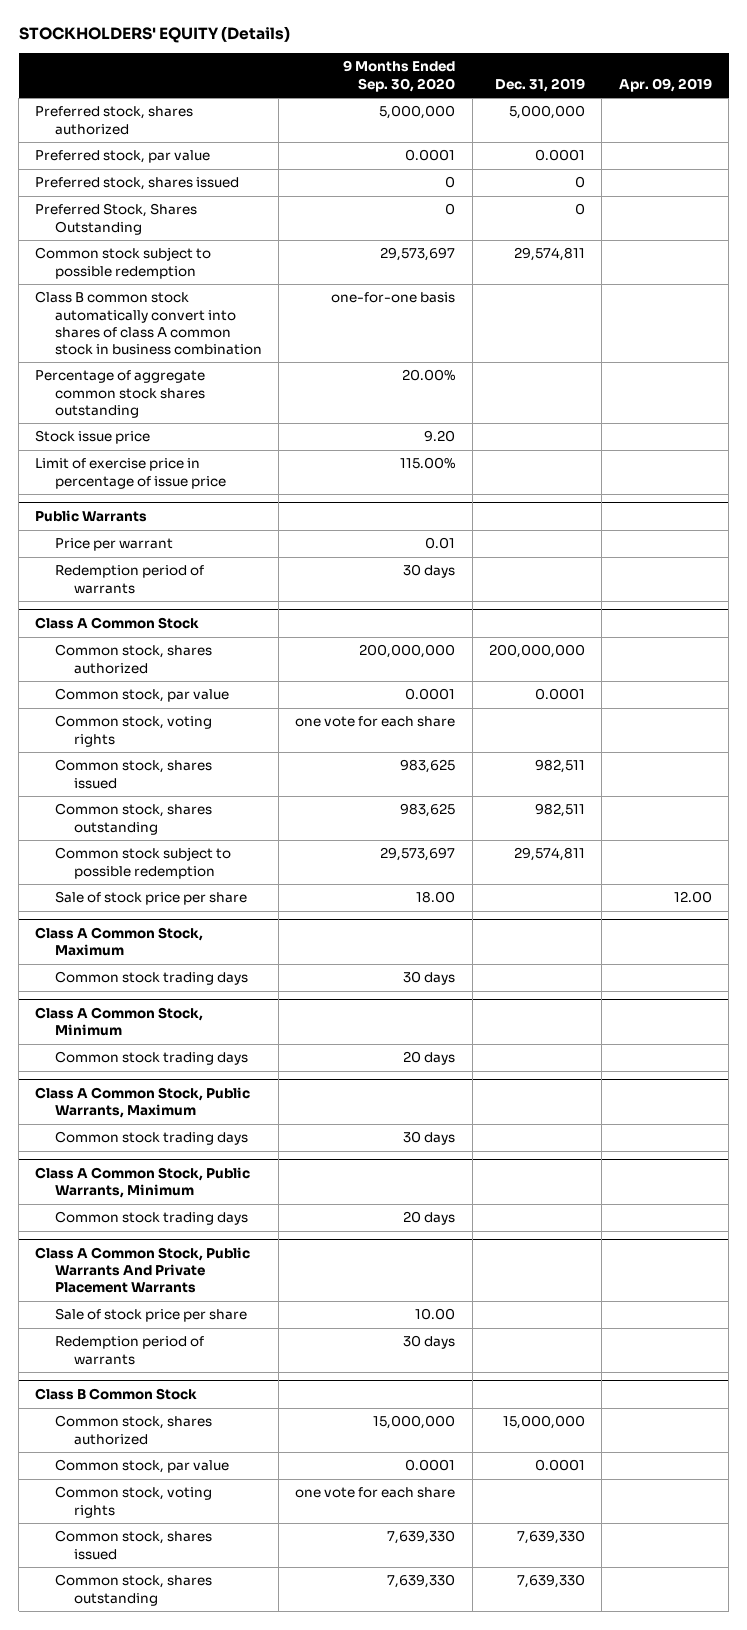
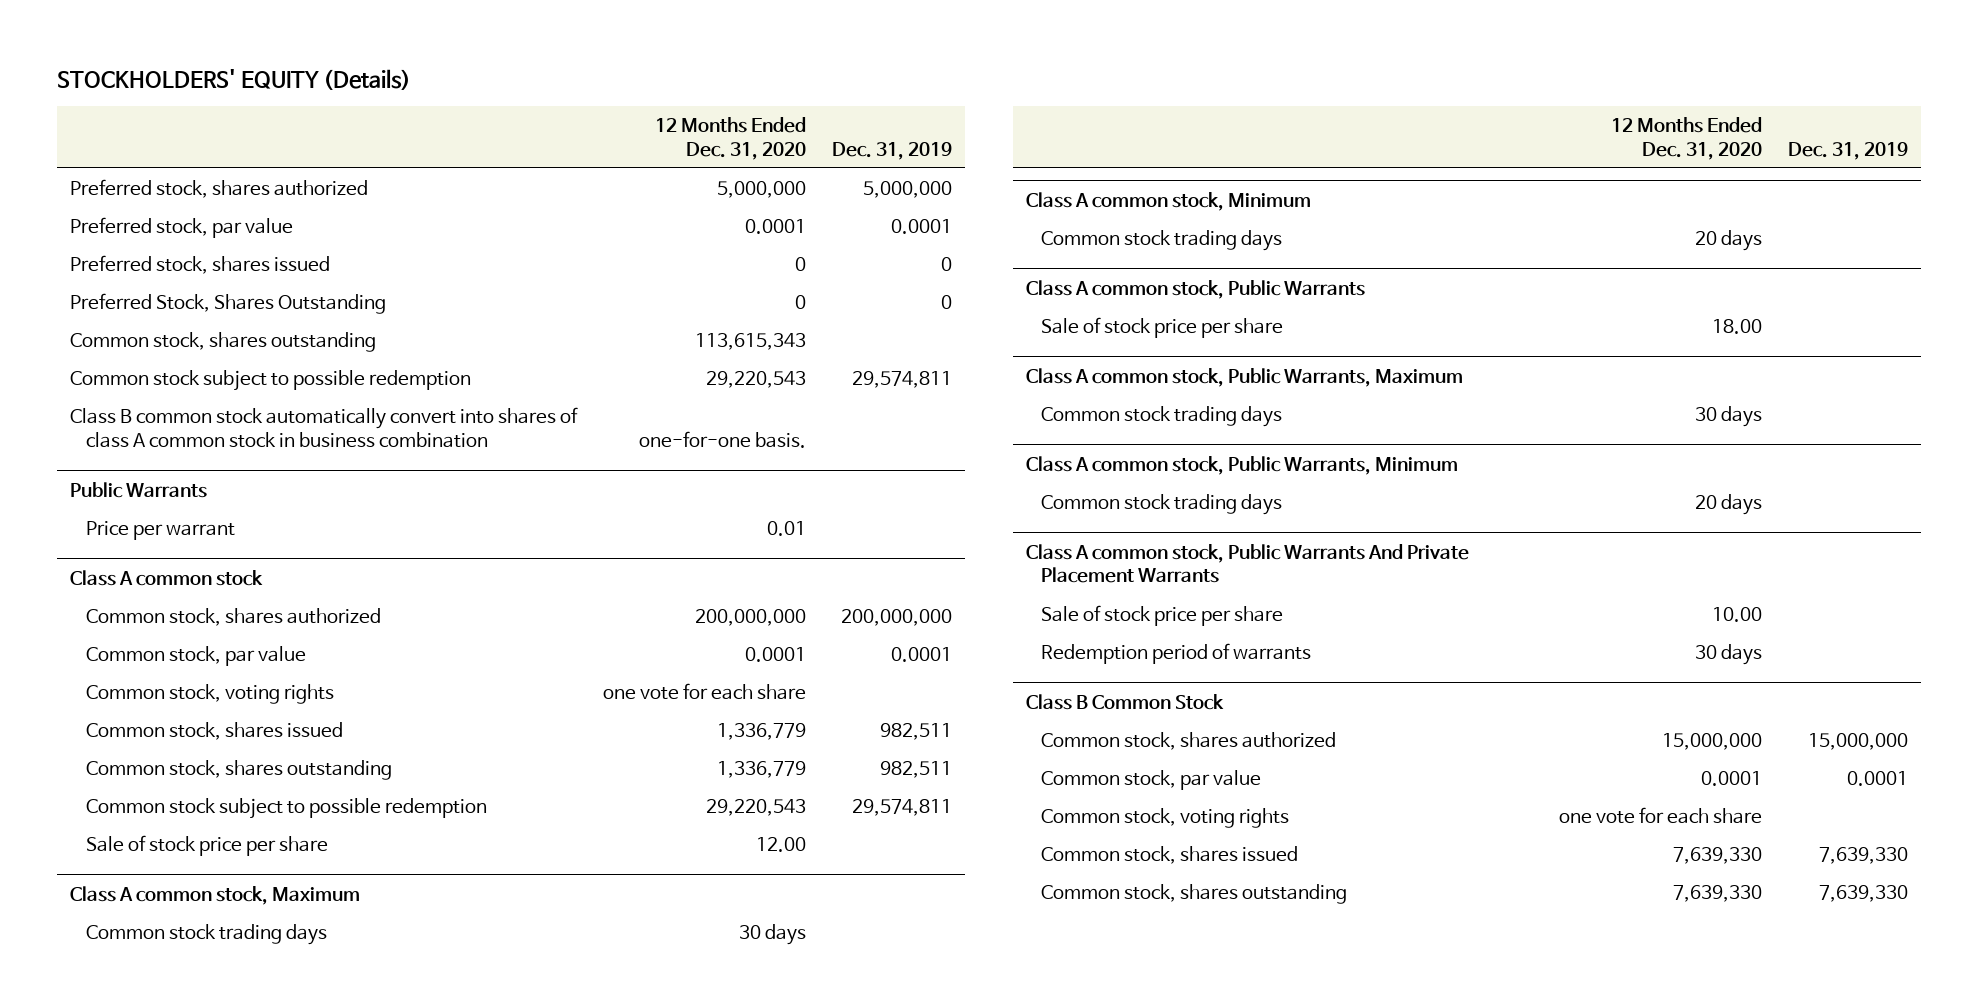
- | 9 Months Ended Sep. 30, 2020 | Dec. 31, 2019 | Apr. 09, 2019
+ | 12 Months Ended Dec. 31, 2020 | Dec. 31, 2019
+ Common stock, shares outstanding | 113,615,343 |
- Percentage of aggregate common stock shares outstanding | 20.00% | |
- Stock issue price | 9.20 | |
- Limit of exercise price in percentage of issue price | 115.00% | |
@ Public Warrants
- Redemption period of warrants | 30 days | |
- Class A Common Stock
+ Class A common stock
- Class A Common Stock, Maximum
+ Class A common stock, Maximum
- Class A Common Stock, Minimum
+ Class A common stock, Minimum
- Class A Common Stock, Public Warrants, Maximum
+ Class A common stock, Public Warrants
+ Sale of stock price per share | 18.00 |
+ Class A common stock, Public Warrants, Maximum
- Class A Common Stock, Public Warrants, Minimum
+ Class A common stock, Public Warrants, Minimum
- Class A Common Stock, Public Warrants And Private Placement Warrants
+ Class A common stock, Public Warrants And Private Placement Warrants

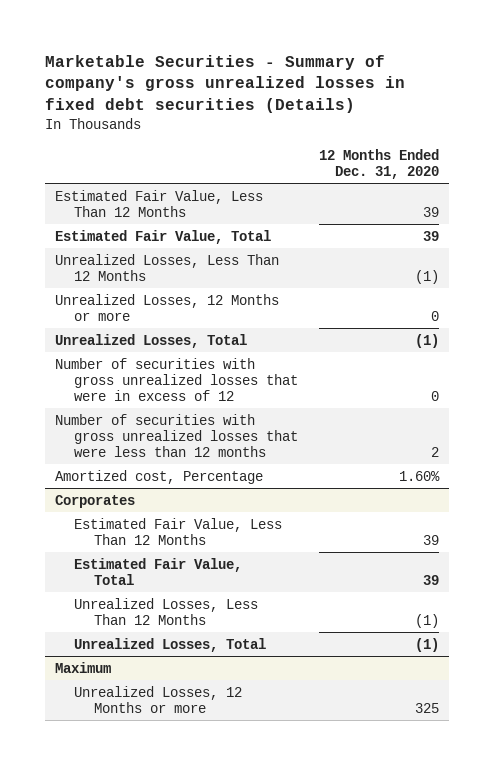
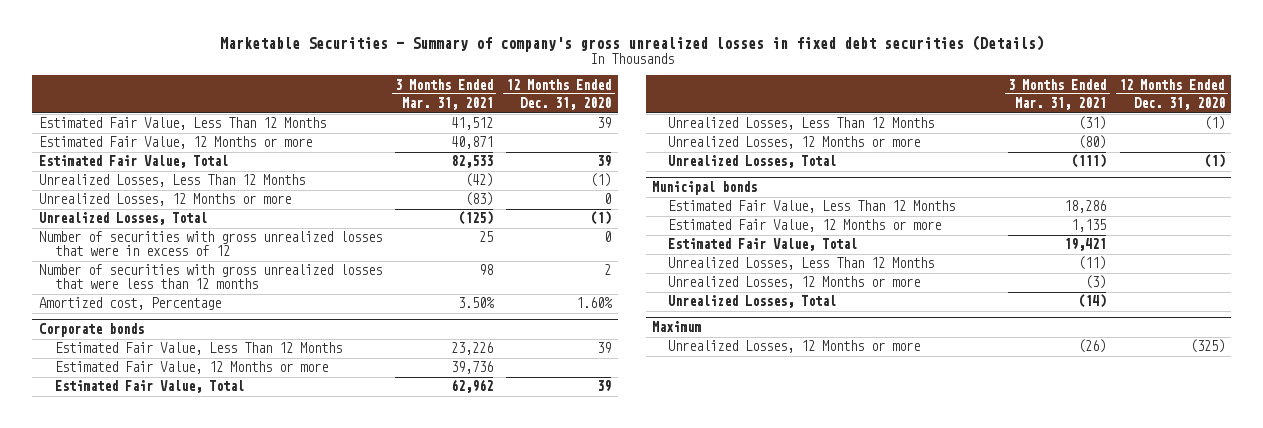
- | 12 Months Ended Dec. 31, 2020
+ | 3 Months Ended Mar. 31, 2021 | 12 Months Ended Dec. 31, 2020
+ Estimated Fair Value, 12 Months or more | 40,871 |
- Corporates
+ Corporate bonds
+ Estimated Fair Value, 12 Months or more | 39,736 |
+ Unrealized Losses, 12 Months or more | (80) |
+ Municipal bonds
+ Estimated Fair Value, Less Than 12 Months | 18,286 |
+ Estimated Fair Value, 12 Months or more | 1,135 |
+ Estimated Fair Value, Total | 19,421 |
+ Unrealized Losses, Less Than 12 Months | (11) |
+ Unrealized Losses, 12 Months or more | (3) |
+ Unrealized Losses, Total | (14) |
@ Maximum
- Unrealized Losses, 12 Months or more | 325
+ Unrealized Losses, 12 Months or more | (26) | (325)

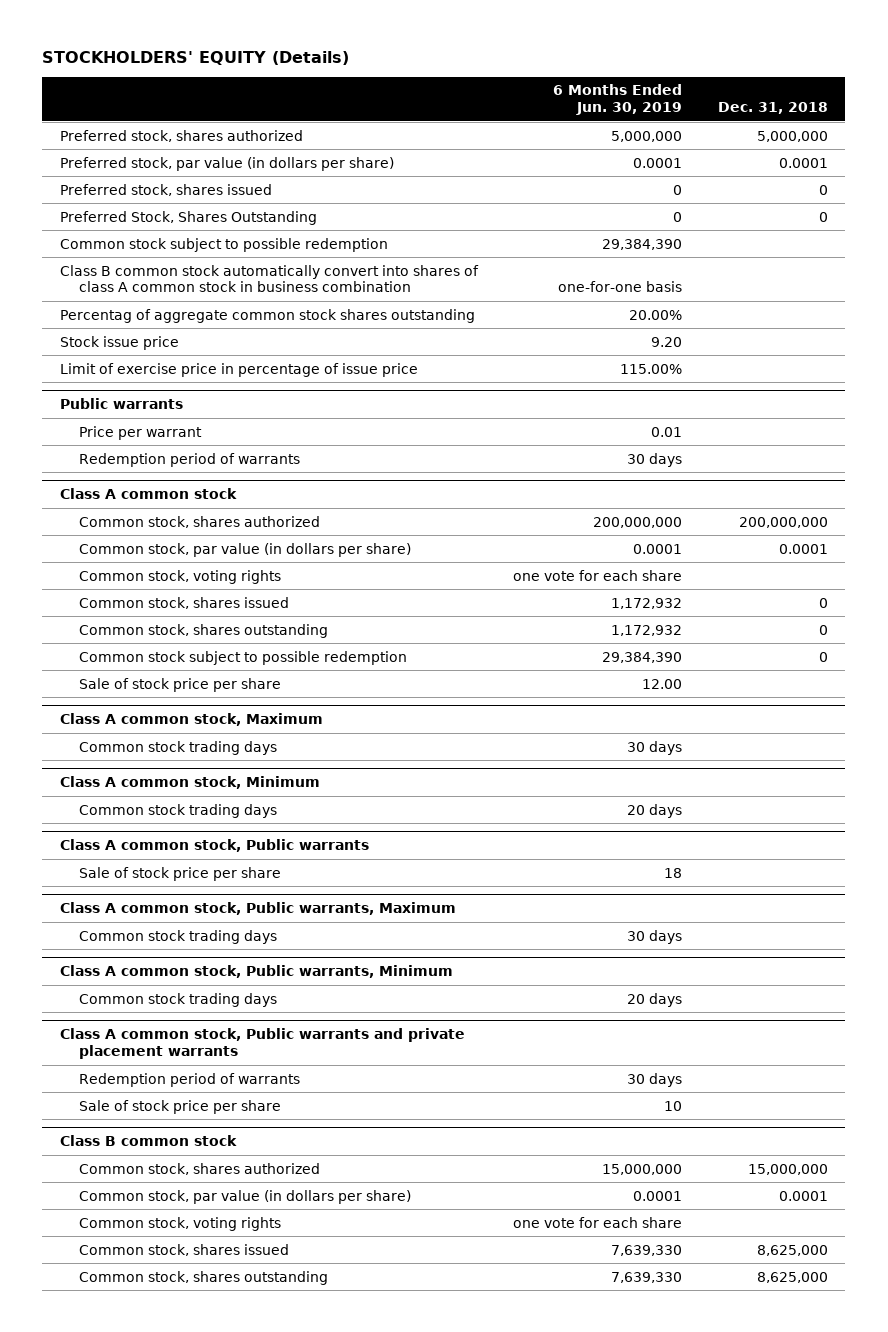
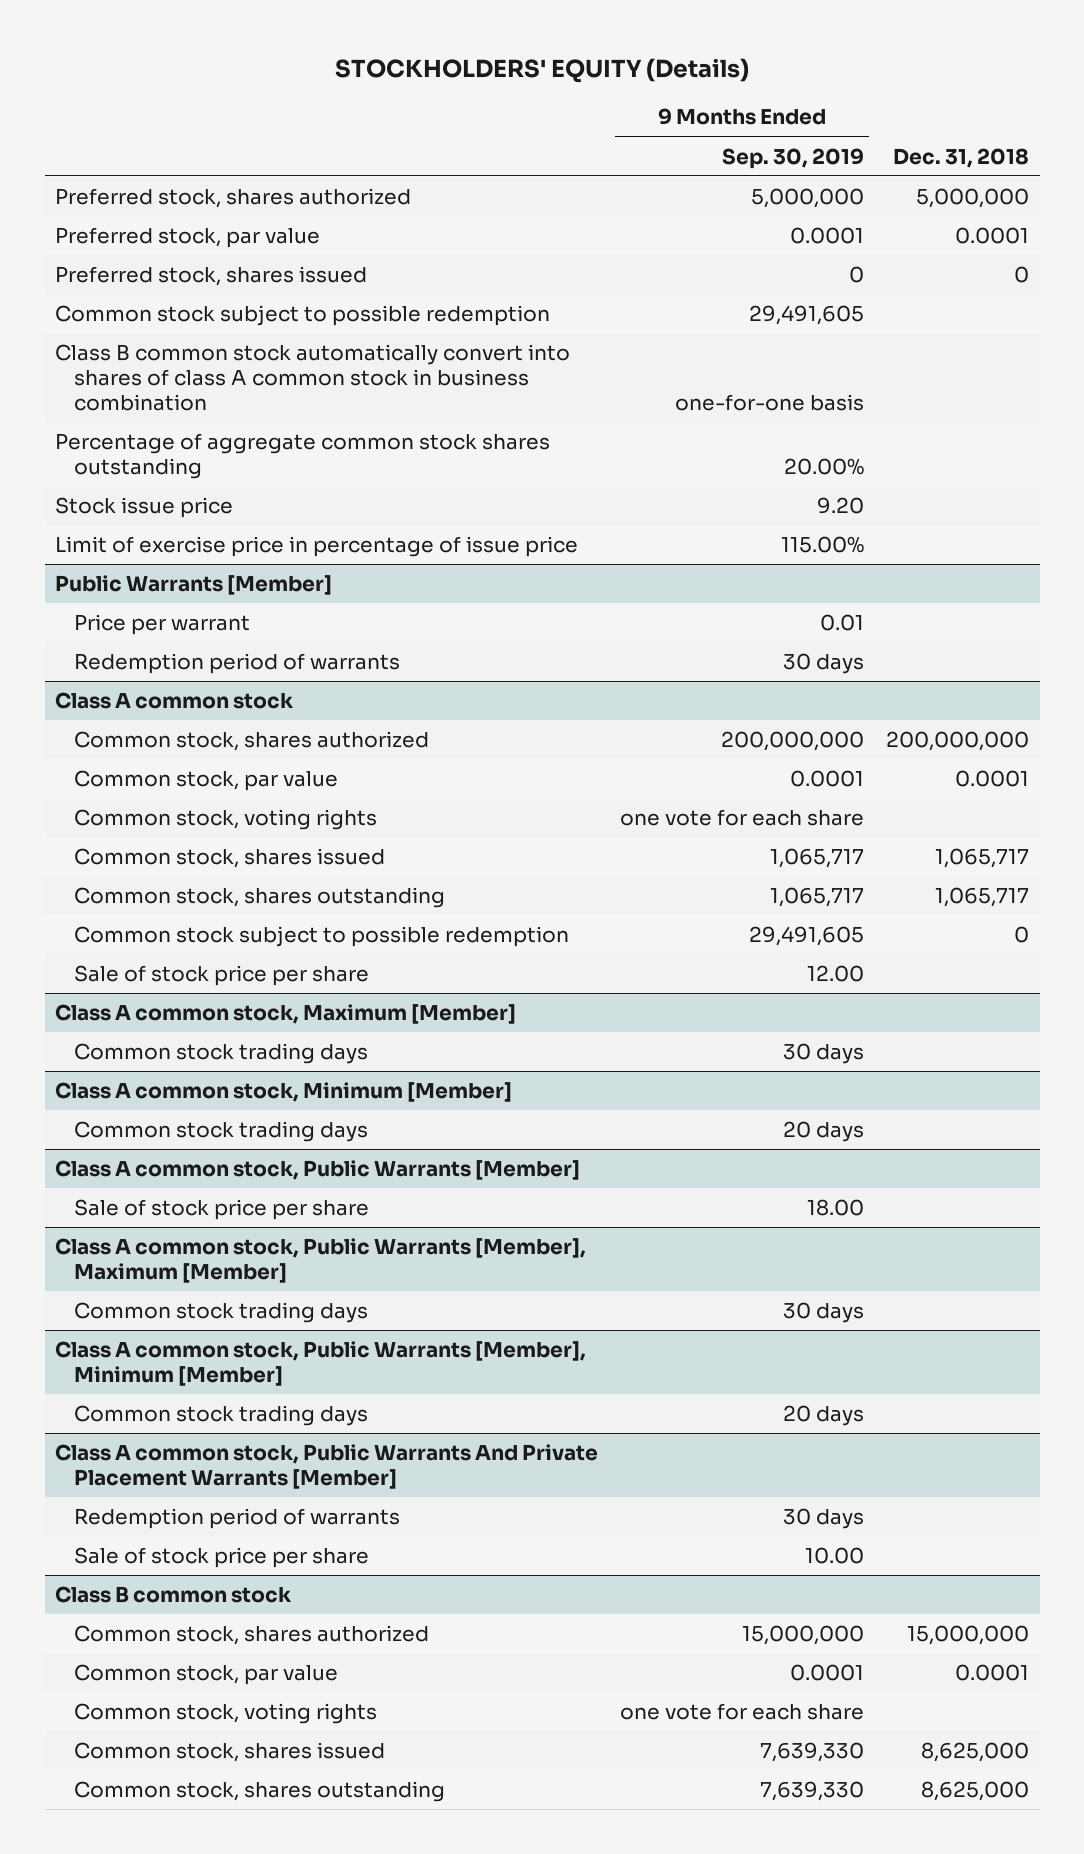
- | 6 Months Ended Jun. 30, 2019 | Dec. 31, 2018
+ | 9 Months Ended Sep. 30, 2019 | Dec. 31, 2018
- Preferred stock, par value (in dollars per share) | 0.0001 | 0.0001
+ Preferred stock, par value | 0.0001 | 0.0001
- Preferred Stock, Shares Outstanding | 0 | 0
- Percentag of aggregate common stock shares outstanding | 20.00% |
+ Percentage of aggregate common stock shares outstanding | 20.00% |
- Public warrants
+ Public Warrants [Member]
@ Class A common stock
- Common stock, par value (in dollars per share) | 0.0001 | 0.0001
+ Common stock, par value | 0.0001 | 0.0001
- Common stock, shares issued | 1,172,932 | 0
- Common stock, shares outstanding | 1,172,932 | 0
+ Common stock, shares issued | 1,065,717 | 1,065,717
+ Common stock, shares outstanding | 1,065,717 | 1,065,717
- Class A common stock, Maximum
+ Class A common stock, Maximum [Member]
- Class A common stock, Minimum
+ Class A common stock, Minimum [Member]
- Class A common stock, Public warrants
+ Class A common stock, Public Warrants [Member]
- Class A common stock, Public warrants, Maximum
+ Class A common stock, Public Warrants [Member], Maximum [Member]
- Class A common stock, Public warrants, Minimum
+ Class A common stock, Public Warrants [Member], Minimum [Member]
- Class A common stock, Public warrants and private placement warrants
+ Class A common stock, Public Warrants And Private Placement Warrants [Member]
@ Class B common stock
- Common stock, par value (in dollars per share) | 0.0001 | 0.0001
+ Common stock, par value | 0.0001 | 0.0001

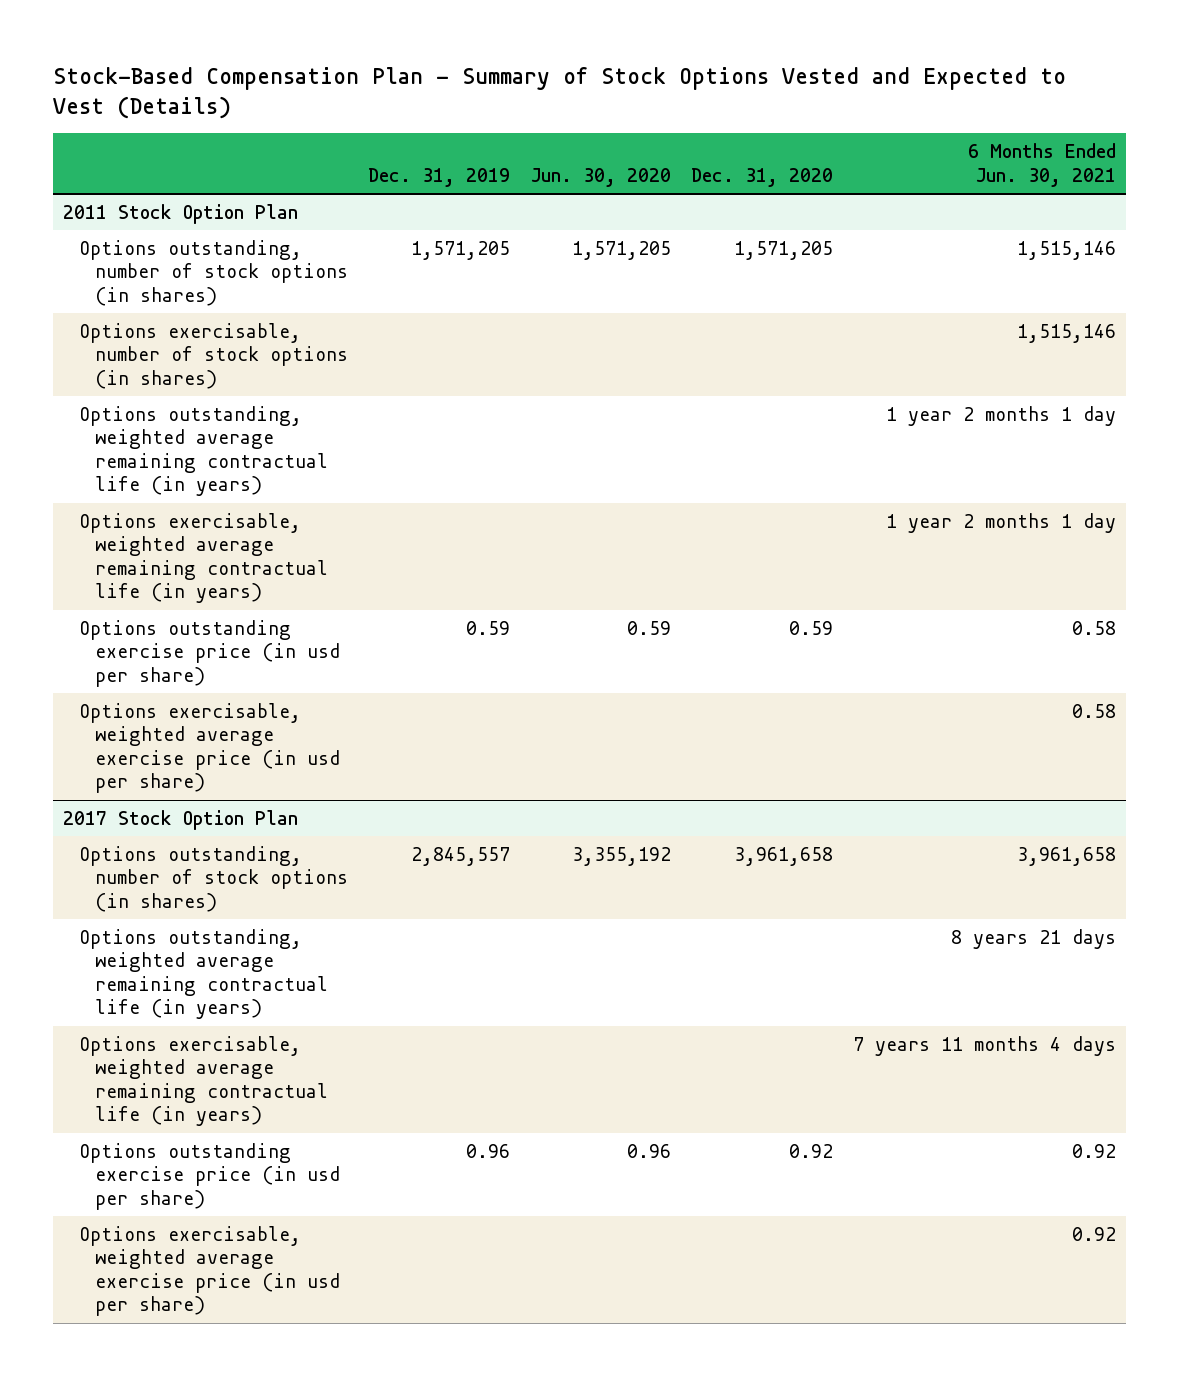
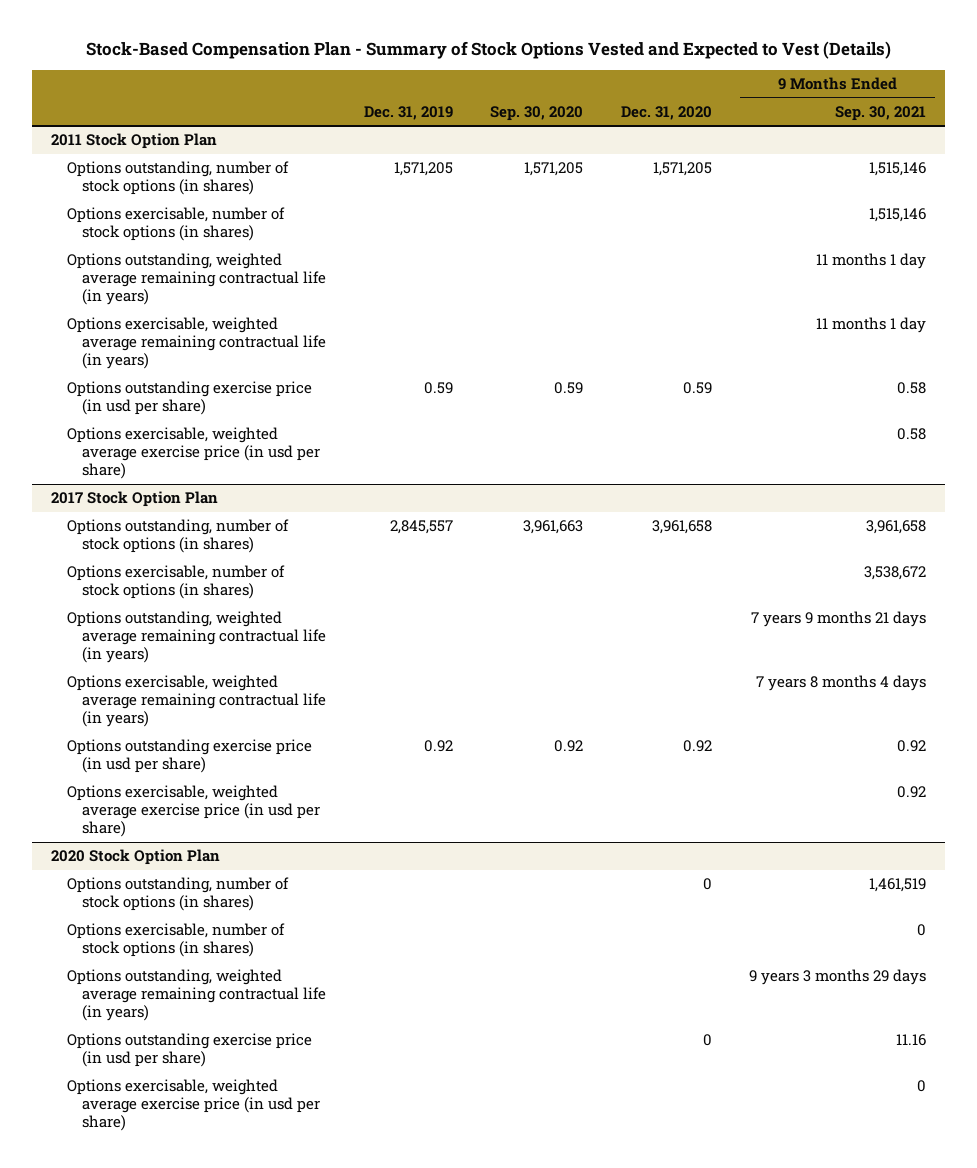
- | Dec. 31, 2019 | Jun. 30, 2020 | Dec. 31, 2020 | 6 Months Ended Jun. 30, 2021
+ | Dec. 31, 2019 | Sep. 30, 2020 | Dec. 31, 2020 | 9 Months Ended Sep. 30, 2021
@ 2017 Stock Option Plan
+ Options exercisable, number of stock options (in shares) | | | | 3,538,672
- Options outstanding exercise price (in usd per share) | 0.96 | 0.96 | 0.92 | 0.92
+ Options outstanding exercise price (in usd per share) | 0.92 | 0.92 | 0.92 | 0.92
+ 2020 Stock Option Plan
+ Options outstanding, number of stock options (in shares) | | | 0 | 1,461,519
+ Options exercisable, number of stock options (in shares) | | | | 0
+ Options outstanding, weighted average remaining contractual life (in years) | | | | 9 years 3 months 29 days
+ Options outstanding exercise price (in usd per share) | | | 0 | 11.16
+ Options exercisable, weighted average exercise price (in usd per share) | | | | 0

